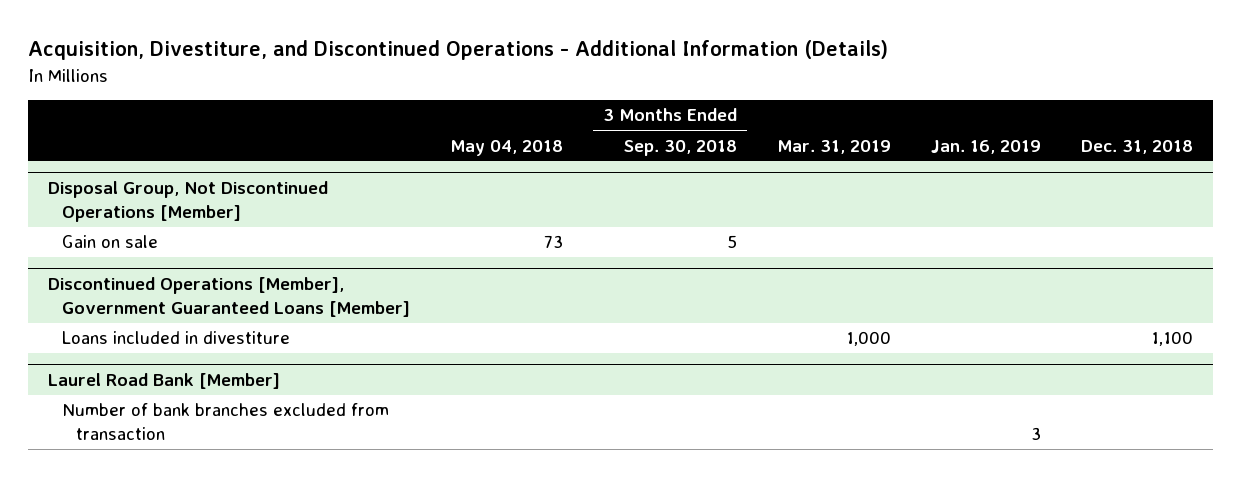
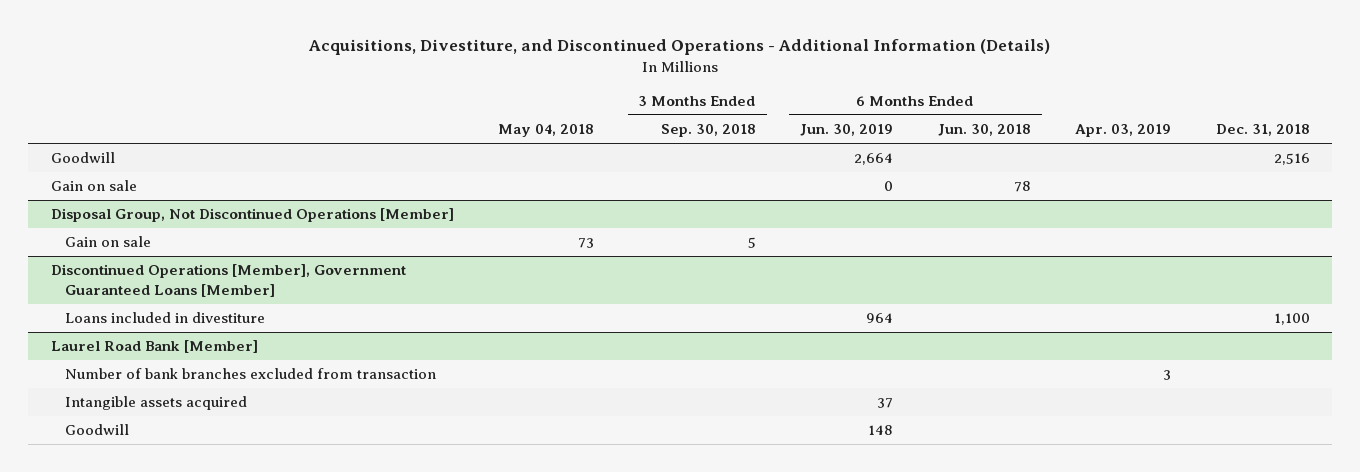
- Acquisition, Divestiture, and Discontinued Operations - Additional Information (Details)
+ Acquisitions, Divestiture, and Discontinued Operations - Additional Information (Details)
- | May 04, 2018 | 3 Months Ended Sep. 30, 2018 | Mar. 31, 2019 | Jan. 16, 2019 | Dec. 31, 2018
+ | May 04, 2018 | 3 Months Ended Sep. 30, 2018 | 6 Months Ended Jun. 30, 2019 | 6 Months Ended Jun. 30, 2018 | Apr. 03, 2019 | Dec. 31, 2018
+ Goodwill | | | 2,664 | | | 2,516
+ Gain on sale | | | 0 | 78 | |
@ Laurel Road Bank [Member]
+ Intangible assets acquired | | | 37 | | |
+ Goodwill | | | 148 | | |

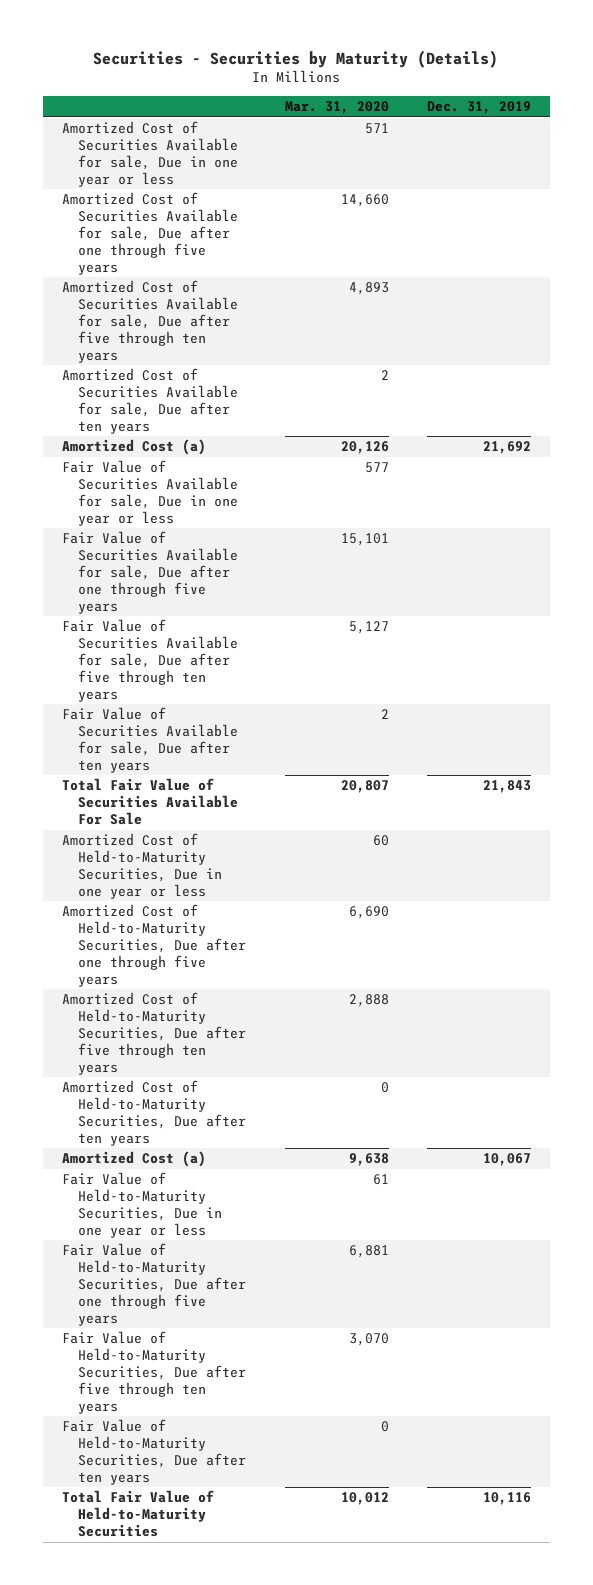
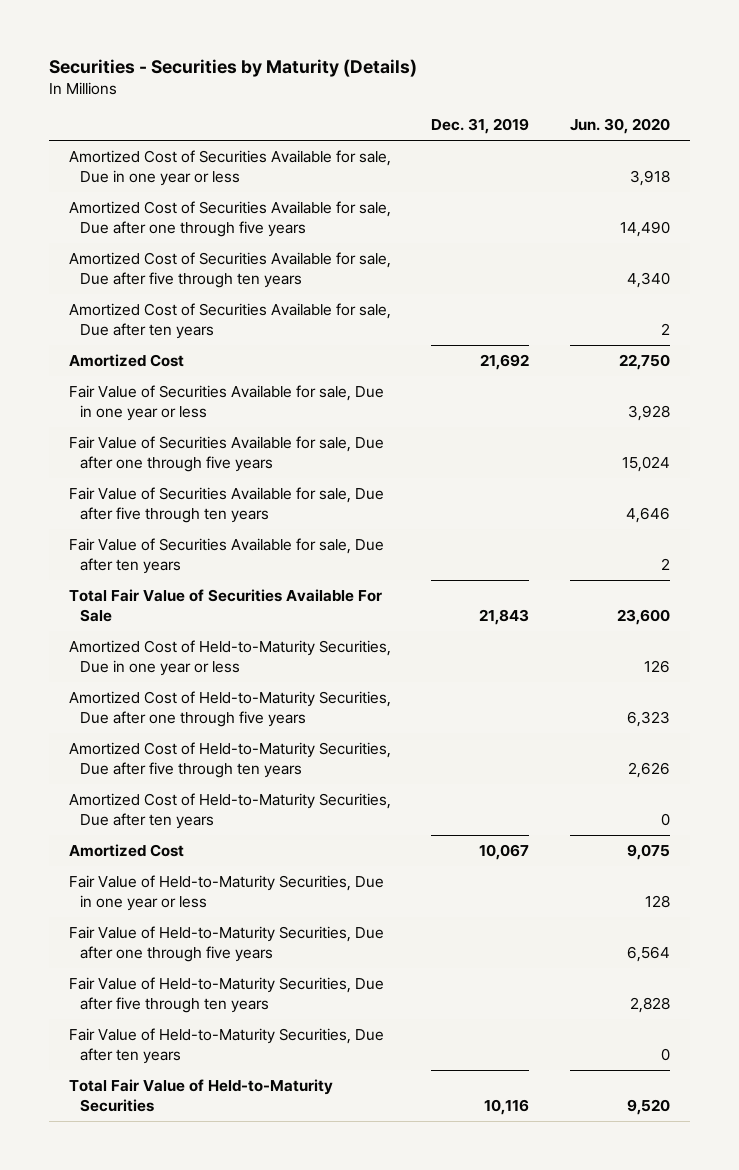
- | Mar. 31, 2020 | Dec. 31, 2019
+ | Dec. 31, 2019 | Jun. 30, 2020
- Amortized Cost (a) | 20,126 | 21,692
+ Amortized Cost | 21,692 | 22,750
- Amortized Cost (a) | 9,638 | 10,067
+ Amortized Cost | 10,067 | 9,075

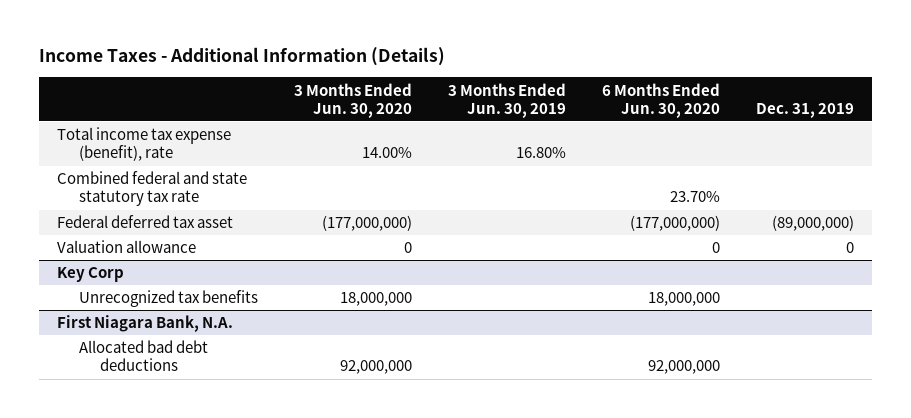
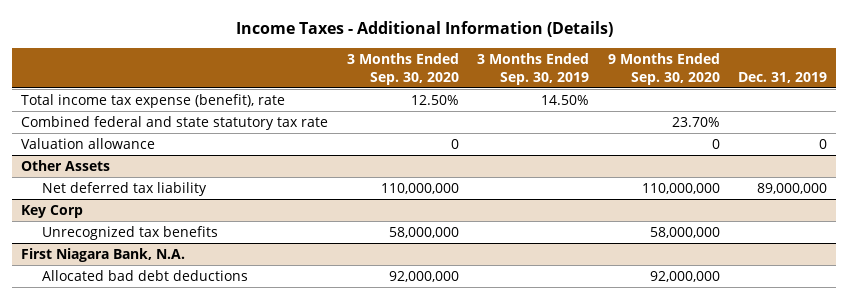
- | 3 Months Ended Jun. 30, 2020 | 3 Months Ended Jun. 30, 2019 | 6 Months Ended Jun. 30, 2020 | Dec. 31, 2019
+ | 3 Months Ended Sep. 30, 2020 | 3 Months Ended Sep. 30, 2019 | 9 Months Ended Sep. 30, 2020 | Dec. 31, 2019
- Federal deferred tax asset | (177,000,000) | | (177,000,000) | (89,000,000)
+ Other Assets
+ Net deferred tax liability | 110,000,000 | | 110,000,000 | 89,000,000

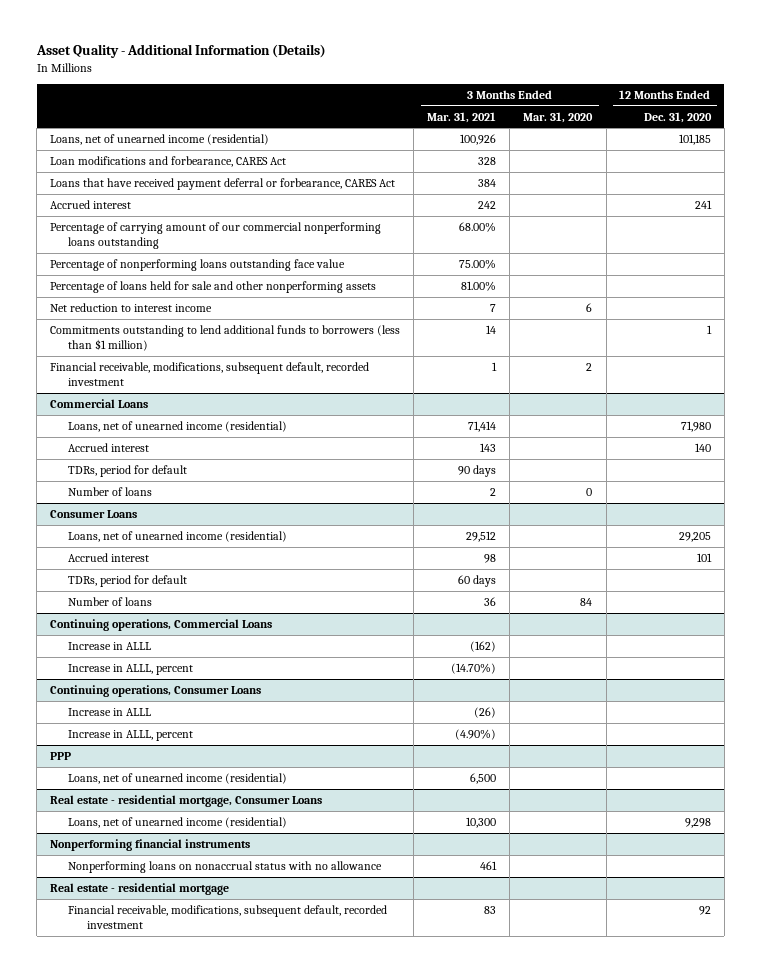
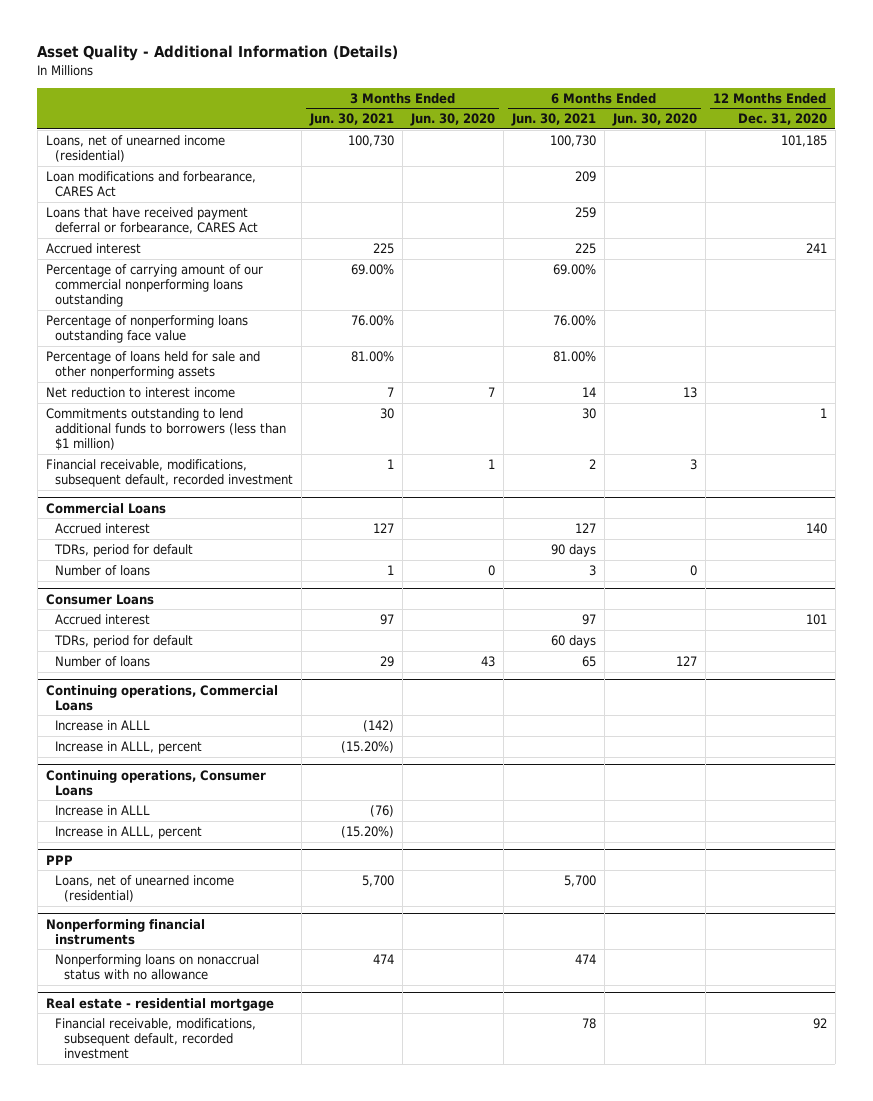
- | 3 Months Ended Mar. 31, 2021 | 3 Months Ended Mar. 31, 2020 | 12 Months Ended Dec. 31, 2020
+ | 3 Months Ended Jun. 30, 2021 | 3 Months Ended Jun. 30, 2020 | 6 Months Ended Jun. 30, 2021 | 6 Months Ended Jun. 30, 2020 | 12 Months Ended Dec. 31, 2020
@ Commercial Loans
- Loans, net of unearned income (residential) | 71,414 | | 71,980
@ Consumer Loans
- Loans, net of unearned income (residential) | 29,512 | | 29,205
- Real estate - residential mortgage, Consumer Loans
- Loans, net of unearned income (residential) | 10,300 | | 9,298

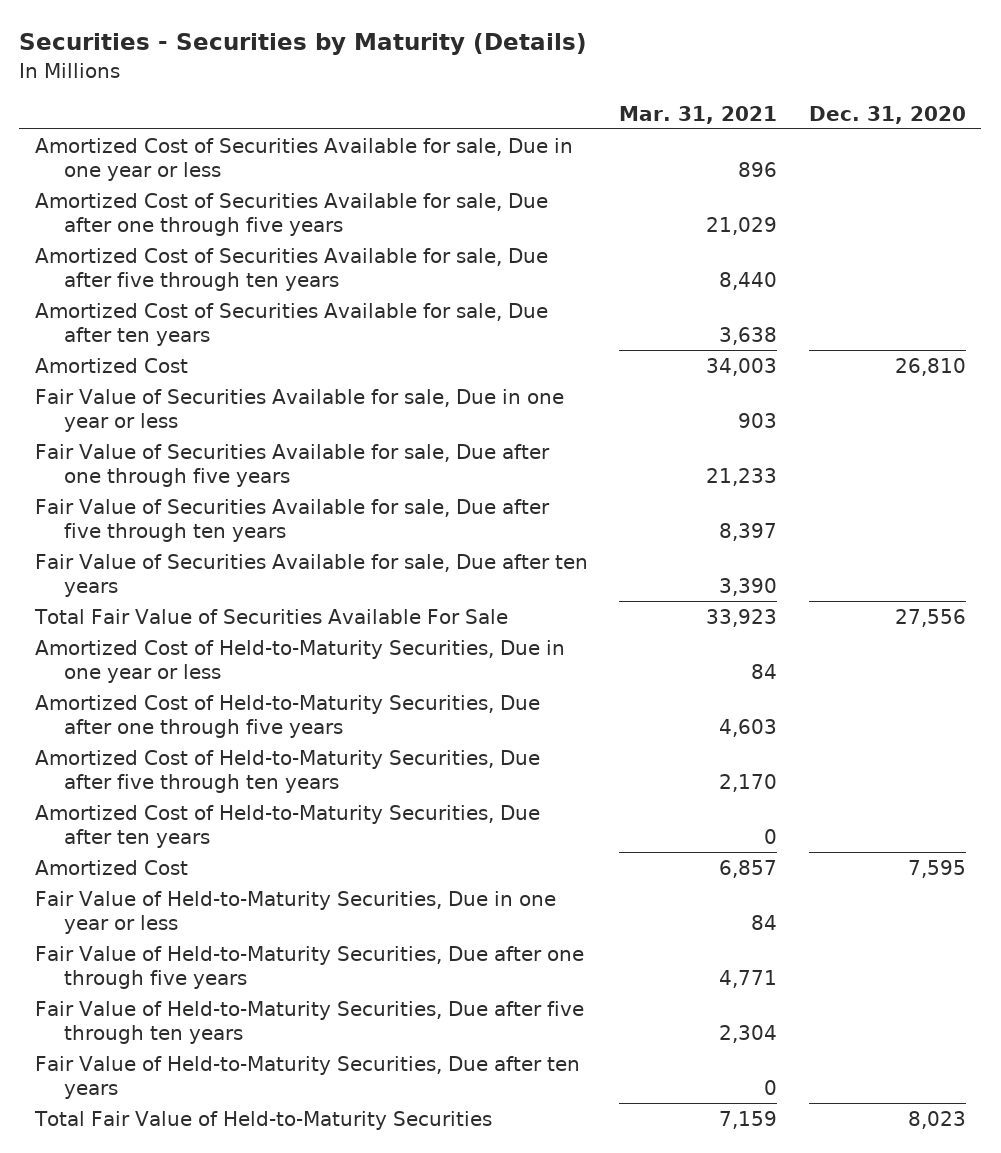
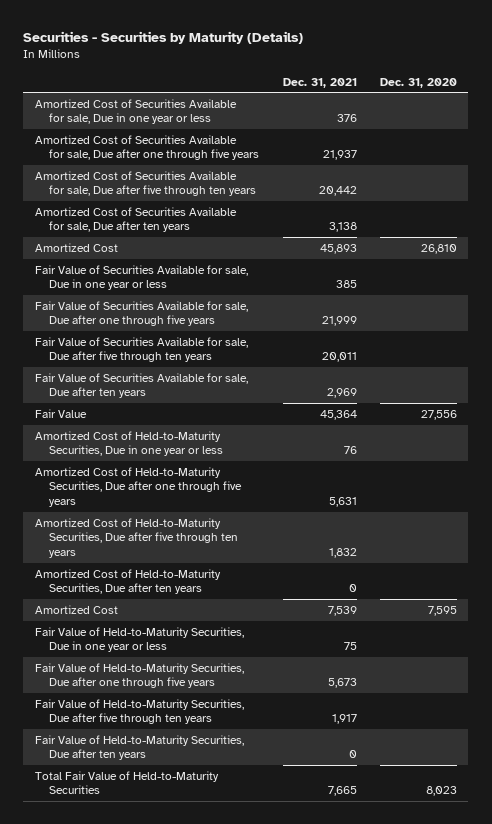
- | Mar. 31, 2021 | Dec. 31, 2020
+ | Dec. 31, 2021 | Dec. 31, 2020
- Total Fair Value of Securities Available For Sale | 33,923 | 27,556
+ Fair Value | 45,364 | 27,556

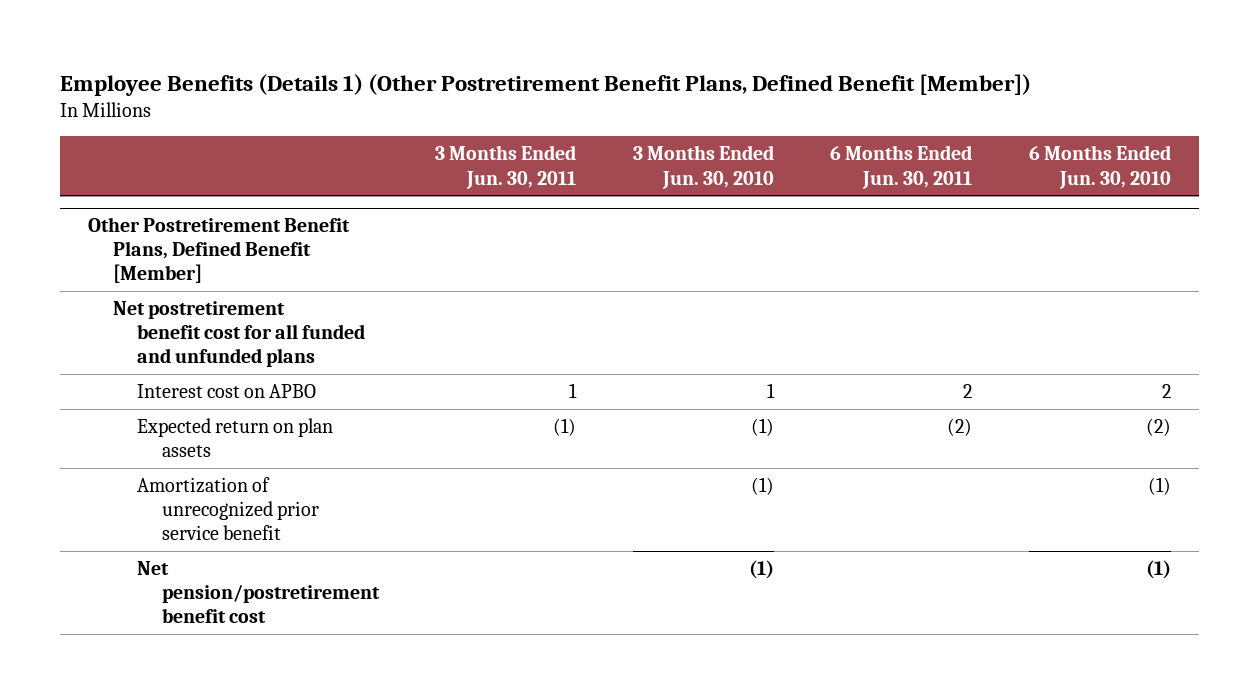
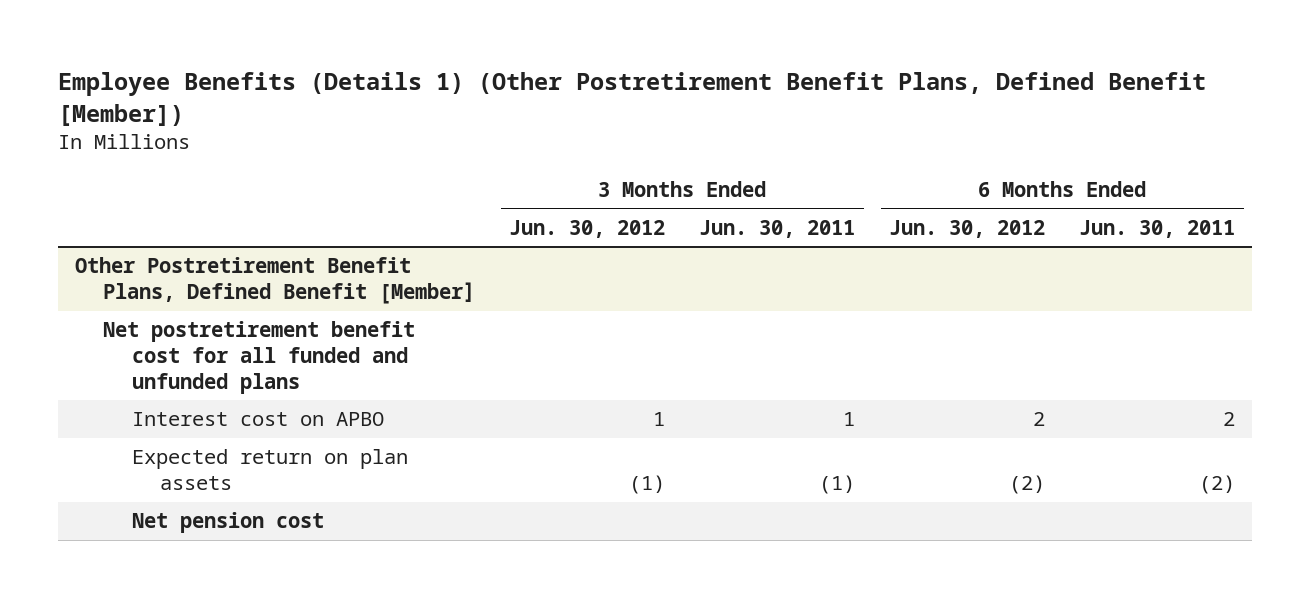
- | 3 Months Ended Jun. 30, 2011 | 3 Months Ended Jun. 30, 2010 | 6 Months Ended Jun. 30, 2011 | 6 Months Ended Jun. 30, 2010
+ | 3 Months Ended Jun. 30, 2012 | 3 Months Ended Jun. 30, 2011 | 6 Months Ended Jun. 30, 2012 | 6 Months Ended Jun. 30, 2011
@ Other Postretirement Benefit Plans, Defined Benefit [Member]
- Amortization of unrecognized prior service benefit | | (1) | | (1)
- Net pension/postretirement benefit cost | | (1) | | (1)
+ Net pension cost

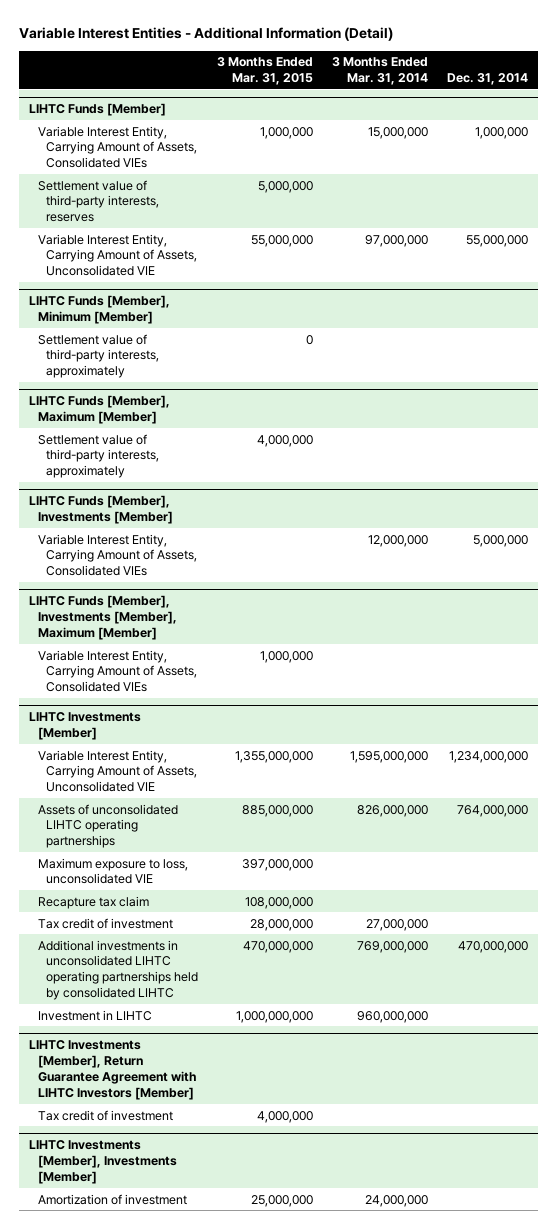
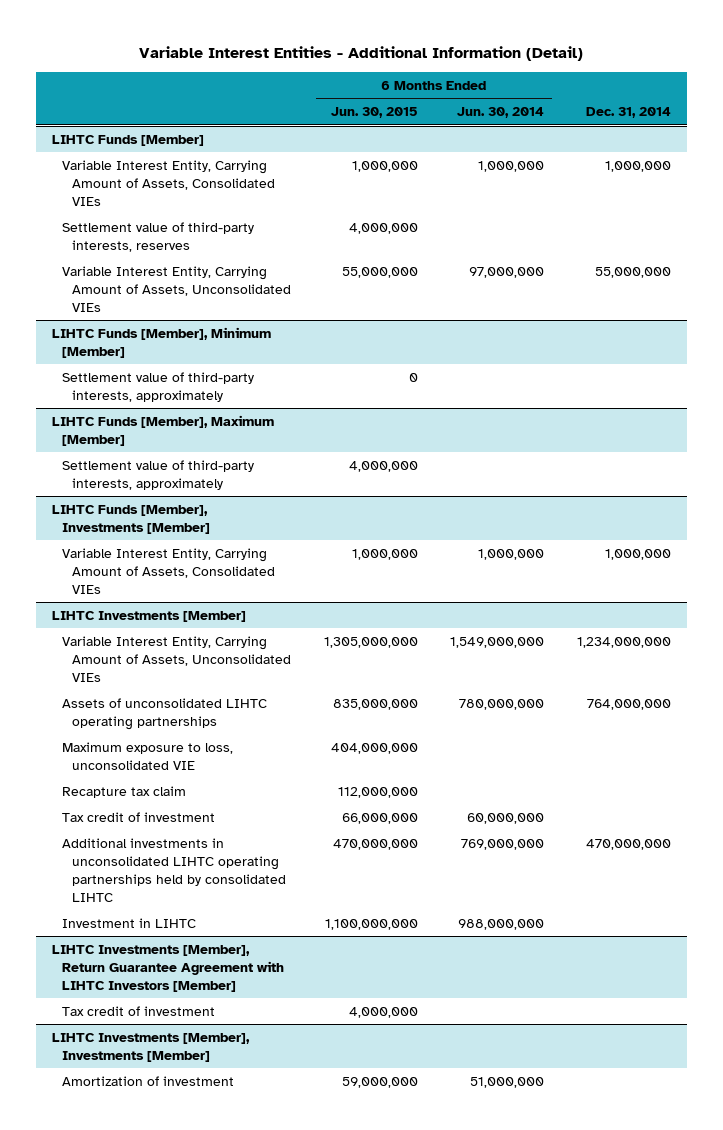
- | 3 Months Ended Mar. 31, 2015 | 3 Months Ended Mar. 31, 2014 | Dec. 31, 2014
+ | 6 Months Ended Jun. 30, 2015 | 6 Months Ended Jun. 30, 2014 | Dec. 31, 2014
@ LIHTC Funds [Member]
- Variable Interest Entity, Carrying Amount of Assets, Unconsolidated VIE | 55,000,000 | 97,000,000 | 55,000,000
+ Variable Interest Entity, Carrying Amount of Assets, Unconsolidated VIEs | 55,000,000 | 97,000,000 | 55,000,000
@ LIHTC Funds [Member], Investments [Member]
- Variable Interest Entity, Carrying Amount of Assets, Consolidated VIEs | | 12,000,000 | 5,000,000
- LIHTC Funds [Member], Investments [Member], Maximum [Member]
- Variable Interest Entity, Carrying Amount of Assets, Consolidated VIEs | 1,000,000 | |
@ LIHTC Funds [Member], Investments [Member]
+ Variable Interest Entity, Carrying Amount of Assets, Consolidated VIEs | 1,000,000 | 1,000,000 | 1,000,000
@ LIHTC Investments [Member]
- Variable Interest Entity, Carrying Amount of Assets, Unconsolidated VIE | 1,355,000,000 | 1,595,000,000 | 1,234,000,000
+ Variable Interest Entity, Carrying Amount of Assets, Unconsolidated VIEs | 1,305,000,000 | 1,549,000,000 | 1,234,000,000

